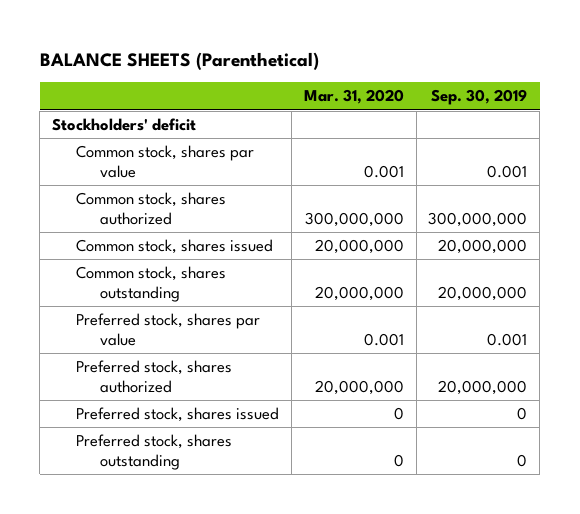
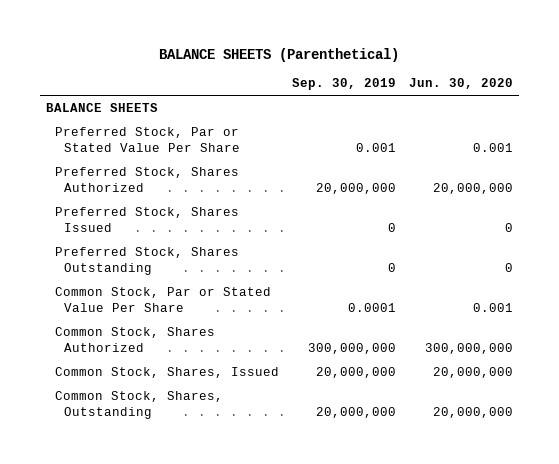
- | Mar. 31, 2020 | Sep. 30, 2019
+ | Sep. 30, 2019 | Jun. 30, 2020
- Stockholders' deficit
- Common stock, shares par value | 0.001 | 0.001
- Common stock, shares authorized | 300,000,000 | 300,000,000
- Common stock, shares issued | 20,000,000 | 20,000,000
- Common stock, shares outstanding | 20,000,000 | 20,000,000
- Preferred stock, shares par value | 0.001 | 0.001
- Preferred stock, shares authorized | 20,000,000 | 20,000,000
- Preferred stock, shares issued | 0 | 0
- Preferred stock, shares outstanding | 0 | 0
+ BALANCE SHEETS
+ Preferred Stock, Par or Stated Value Per Share | 0.001 | 0.001
+ Preferred Stock, Shares Authorized | 20,000,000 | 20,000,000
+ Preferred Stock, Shares Issued | 0 | 0
+ Preferred Stock, Shares Outstanding | 0 | 0
+ Common Stock, Par or Stated Value Per Share | 0.0001 | 0.001
+ Common Stock, Shares Authorized | 300,000,000 | 300,000,000
+ Common Stock, Shares, Issued | 20,000,000 | 20,000,000
+ Common Stock, Shares, Outstanding | 20,000,000 | 20,000,000

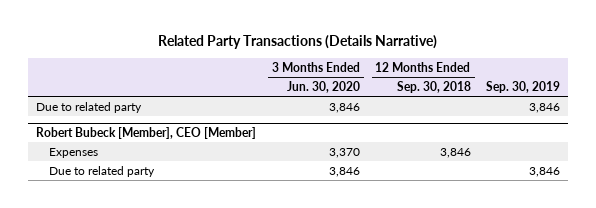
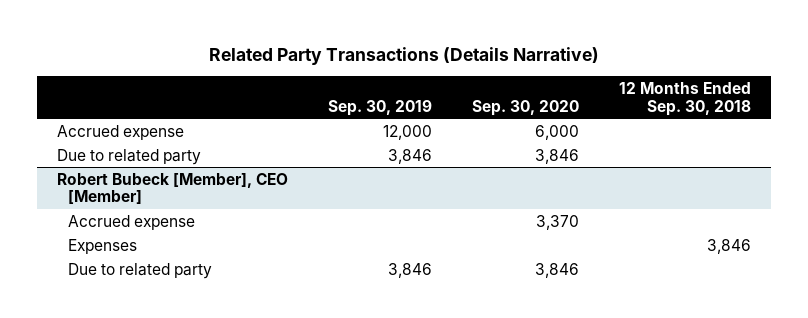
- | 3 Months Ended Jun. 30, 2020 | 12 Months Ended Sep. 30, 2018 | Sep. 30, 2019
+ | Sep. 30, 2019 | Sep. 30, 2020 | 12 Months Ended Sep. 30, 2018
+ Accrued expense | 12,000 | 6,000 |
@ Robert Bubeck [Member], CEO [Member]
+ Accrued expense | | 3,370 |

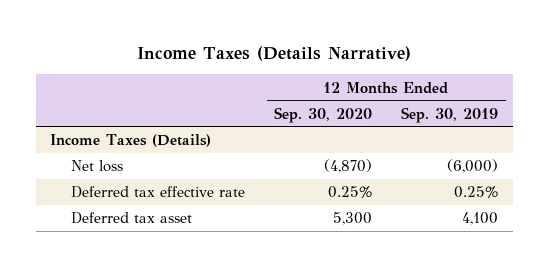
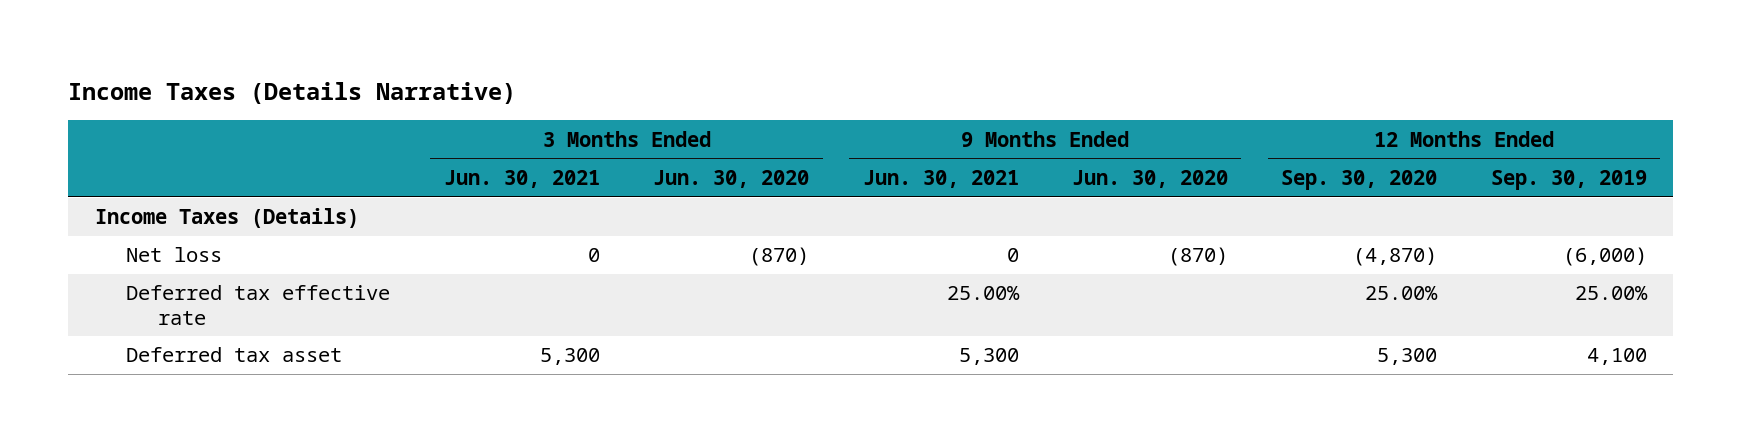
- | 12 Months Ended Sep. 30, 2020 | 12 Months Ended Sep. 30, 2019
+ | 3 Months Ended Jun. 30, 2021 | 3 Months Ended Jun. 30, 2020 | 9 Months Ended Jun. 30, 2021 | 9 Months Ended Jun. 30, 2020 | 12 Months Ended Sep. 30, 2020 | 12 Months Ended Sep. 30, 2019
- Deferred tax effective rate | 0.25% | 0.25%
+ Deferred tax effective rate | | | 25.00% | | 25.00% | 25.00%

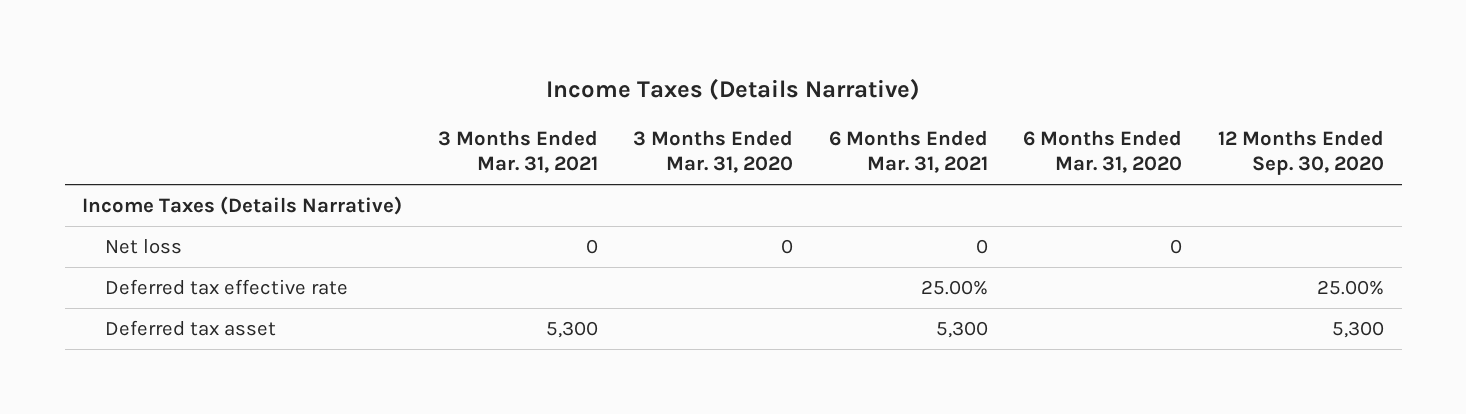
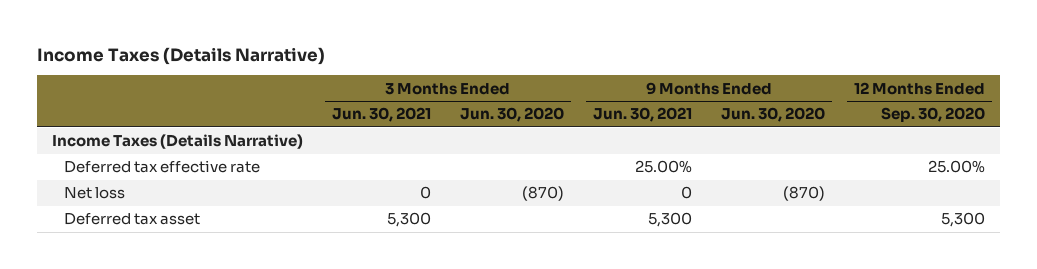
- | 3 Months Ended Mar. 31, 2021 | 3 Months Ended Mar. 31, 2020 | 6 Months Ended Mar. 31, 2021 | 6 Months Ended Mar. 31, 2020 | 12 Months Ended Sep. 30, 2020
+ | 3 Months Ended Jun. 30, 2021 | 3 Months Ended Jun. 30, 2020 | 9 Months Ended Jun. 30, 2021 | 9 Months Ended Jun. 30, 2020 | 12 Months Ended Sep. 30, 2020
moved down: Net loss | 0 | (870) | 0 | (870) |

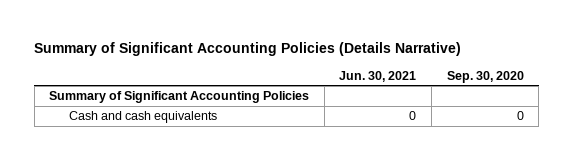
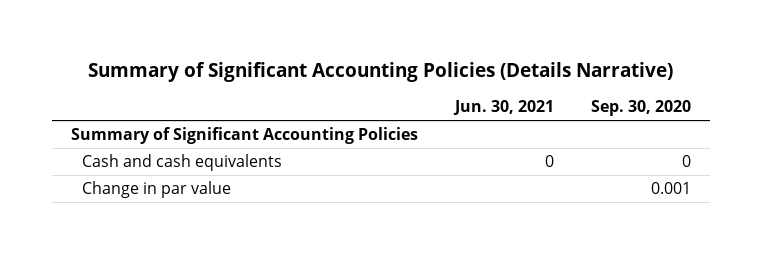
+ Change in par value | | 0.001

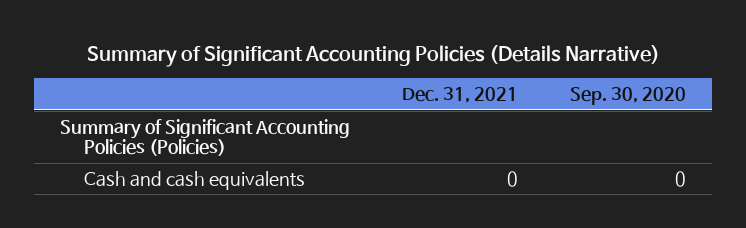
- | Jun. 30, 2021 | Sep. 30, 2020
+ | Dec. 31, 2021 | Sep. 30, 2020
- Summary of Significant Accounting Policies
+ Summary of Significant Accounting Policies (Policies)
- Change in par value | | 0.001

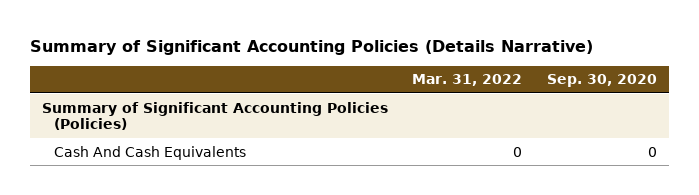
- | Dec. 31, 2021 | Sep. 30, 2020
+ | Mar. 31, 2022 | Sep. 30, 2020
- Cash and cash equivalents | 0 | 0
+ Cash And Cash Equivalents | 0 | 0

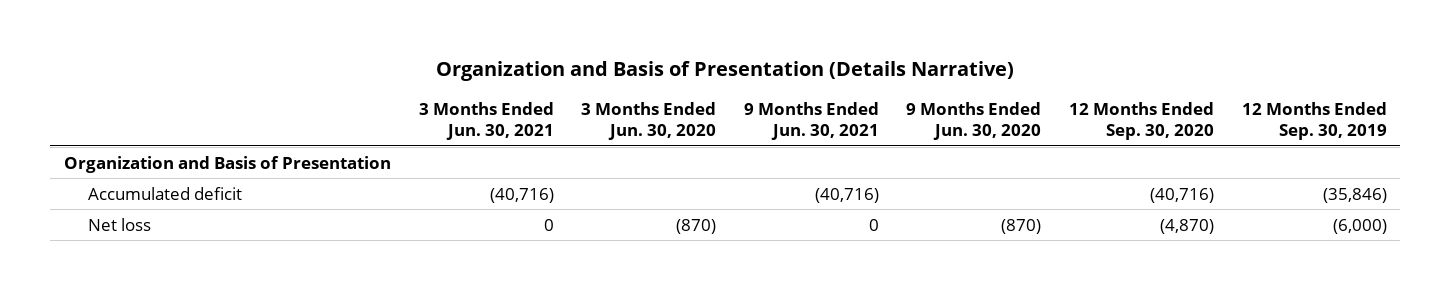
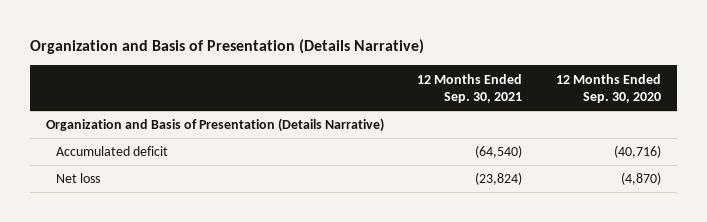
- | 3 Months Ended Jun. 30, 2021 | 3 Months Ended Jun. 30, 2020 | 9 Months Ended Jun. 30, 2021 | 9 Months Ended Jun. 30, 2020 | 12 Months Ended Sep. 30, 2020 | 12 Months Ended Sep. 30, 2019
+ | 12 Months Ended Sep. 30, 2021 | 12 Months Ended Sep. 30, 2020
- Organization and Basis of Presentation
+ Organization and Basis of Presentation (Details Narrative)

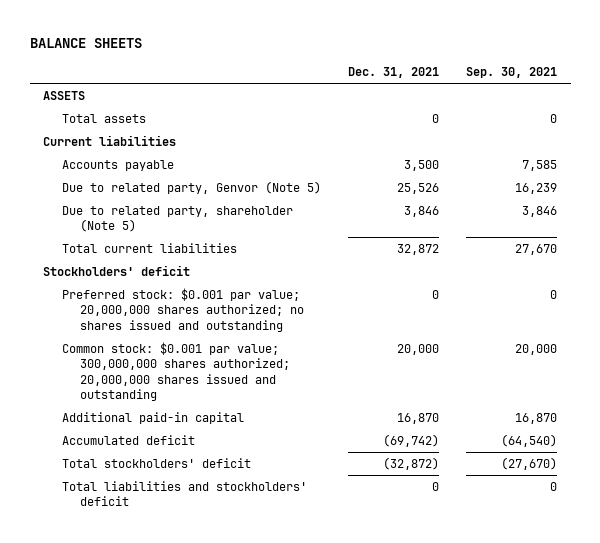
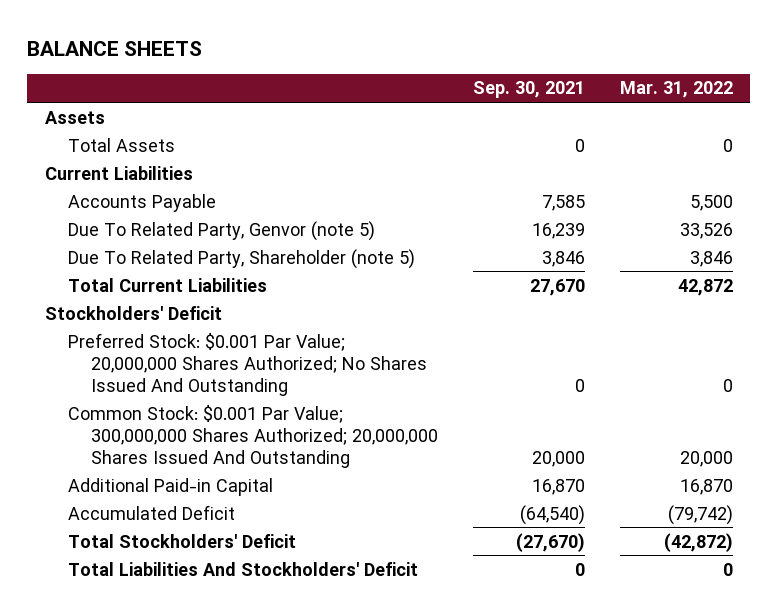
- | Dec. 31, 2021 | Sep. 30, 2021
+ | Sep. 30, 2021 | Mar. 31, 2022
- ASSETS
- Total assets | 0 | 0
- Current liabilities
- Accounts payable | 3,500 | 7,585
- Due to related party, Genvor (Note 5) | 25,526 | 16,239
- Due to related party, shareholder (Note 5) | 3,846 | 3,846
- Total current liabilities | 32,872 | 27,670
- Stockholders' deficit
- Preferred stock: $0.001 par value; 20,000,000 shares authorized; no shares issued and outstanding | 0 | 0
- Common stock: $0.001 par value; 300,000,000 shares authorized; 20,000,000 shares issued and outstanding | 20,000 | 20,000
- Additional paid-in capital | 16,870 | 16,870
- Accumulated deficit | (69,742) | (64,540)
- Total stockholders' deficit | (32,872) | (27,670)
- Total liabilities and stockholders' deficit | 0 | 0
+ Assets
+ Total Assets | 0 | 0
+ Current Liabilities
+ Accounts Payable | 7,585 | 5,500
+ Due To Related Party, Genvor (note 5) | 16,239 | 33,526
+ Due To Related Party, Shareholder (note 5) | 3,846 | 3,846
+ Total Current Liabilities | 27,670 | 42,872
+ Stockholders' Deficit
+ Preferred Stock: $0.001 Par Value; 20,000,000 Shares Authorized; No Shares Issued And Outstanding | 0 | 0
+ Common Stock: $0.001 Par Value; 300,000,000 Shares Authorized; 20,000,000 Shares Issued And Outstanding | 20,000 | 20,000
+ Additional Paid-in Capital | 16,870 | 16,870
+ Accumulated Deficit | (64,540) | (79,742)
+ Total Stockholders' Deficit | (27,670) | (42,872)
+ Total Liabilities And Stockholders' Deficit | 0 | 0

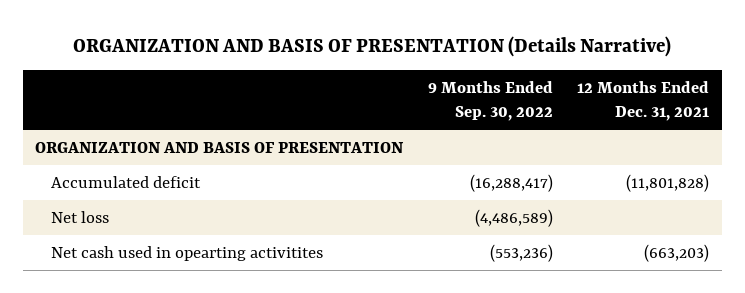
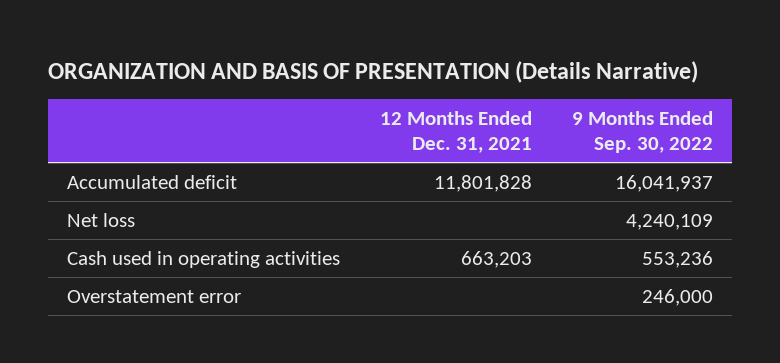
- | 9 Months Ended Sep. 30, 2022 | 12 Months Ended Dec. 31, 2021
+ | 12 Months Ended Dec. 31, 2021 | 9 Months Ended Sep. 30, 2022
- ORGANIZATION AND BASIS OF PRESENTATION
- Accumulated deficit | (16,288,417) | (11,801,828)
- Net loss | (4,486,589) |
- Net cash used in opearting activitites | (553,236) | (663,203)
+ Accumulated deficit | 11,801,828 | 16,041,937
+ Net loss | | 4,240,109
+ Cash used in operating activities | 663,203 | 553,236
+ Overstatement error | | 246,000

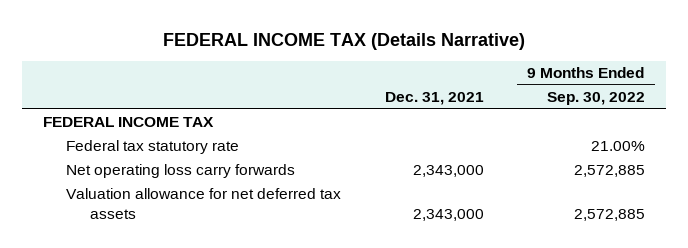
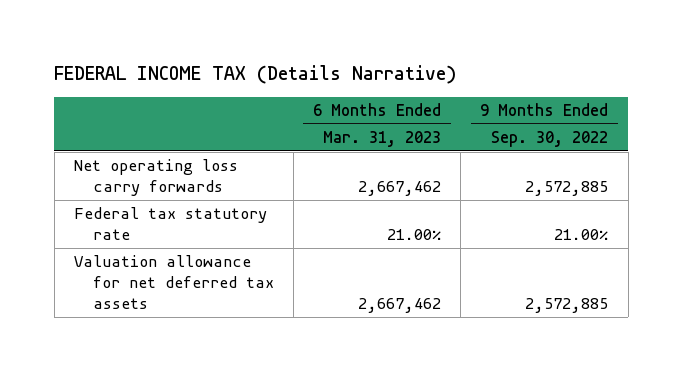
- | Dec. 31, 2021 | 9 Months Ended Sep. 30, 2022
+ | 6 Months Ended Mar. 31, 2023 | 9 Months Ended Sep. 30, 2022
- FEDERAL INCOME TAX
moved down: Federal tax statutory rate | 21.00% | 21.00%

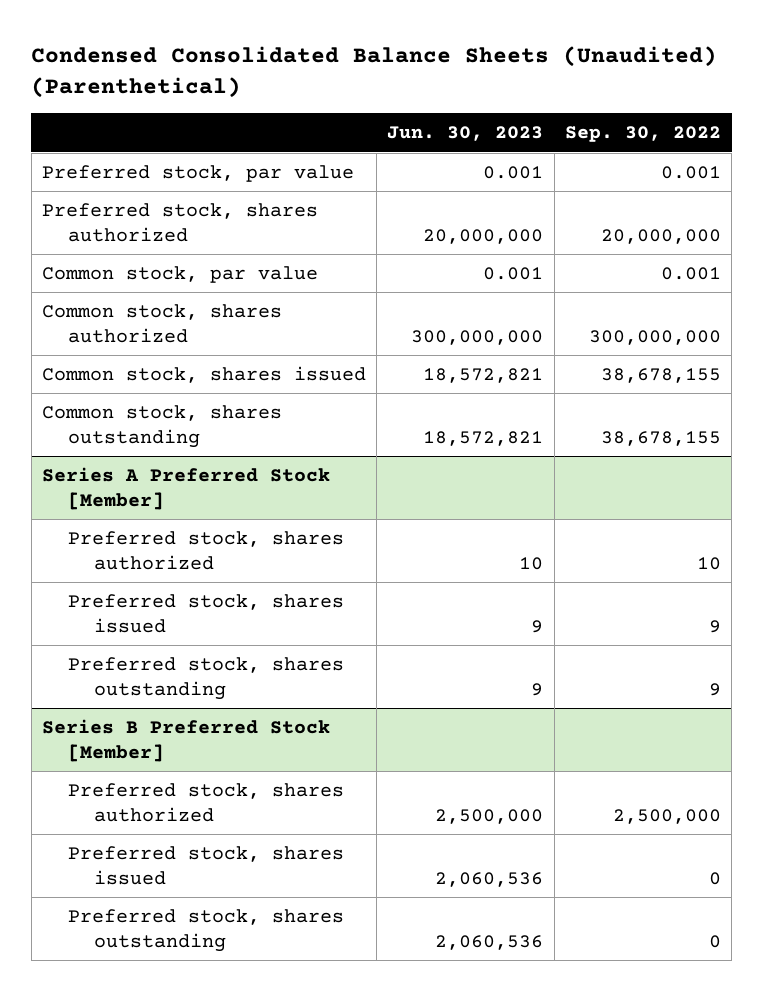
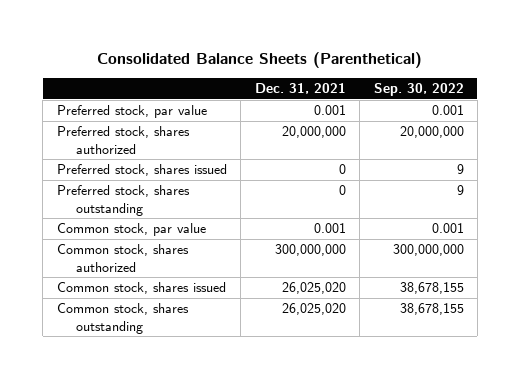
- Condensed Consolidated Balance Sheets (Unaudited) (Parenthetical)
+ Consolidated Balance Sheets (Parenthetical)
- | Jun. 30, 2023 | Sep. 30, 2022
+ | Dec. 31, 2021 | Sep. 30, 2022
+ Preferred stock, shares issued | 0 | 9
+ Preferred stock, shares outstanding | 0 | 9
- Series A Preferred Stock [Member]
- Preferred stock, shares authorized | 10 | 10
- Preferred stock, shares issued | 9 | 9
- Preferred stock, shares outstanding | 9 | 9
- Series B Preferred Stock [Member]
- Preferred stock, shares authorized | 2,500,000 | 2,500,000
- Preferred stock, shares issued | 2,060,536 | 0
- Preferred stock, shares outstanding | 2,060,536 | 0

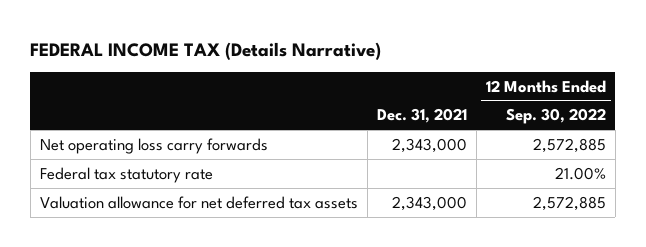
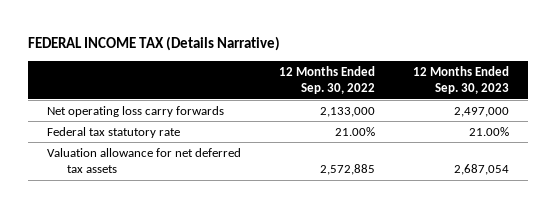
- | Dec. 31, 2021 | 12 Months Ended Sep. 30, 2022
+ | 12 Months Ended Sep. 30, 2022 | 12 Months Ended Sep. 30, 2023
- Net operating loss carry forwards | 2,343,000 | 2,572,885
+ Net operating loss carry forwards | 2,133,000 | 2,497,000

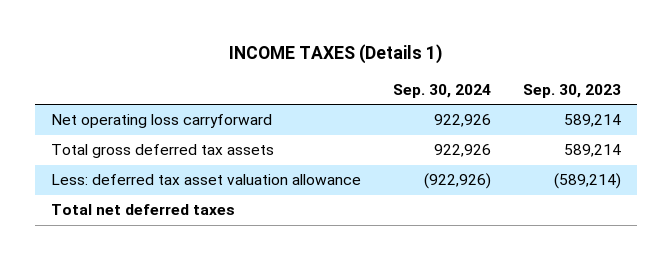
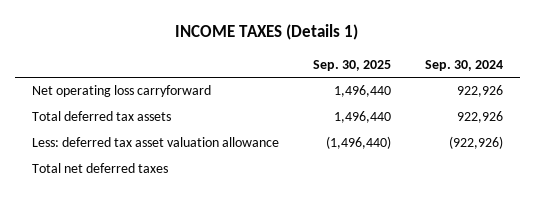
- | Sep. 30, 2024 | Sep. 30, 2023
+ | Sep. 30, 2025 | Sep. 30, 2024
- Total gross deferred tax assets | 922,926 | 589,214
+ Total deferred tax assets | 1,496,440 | 922,926

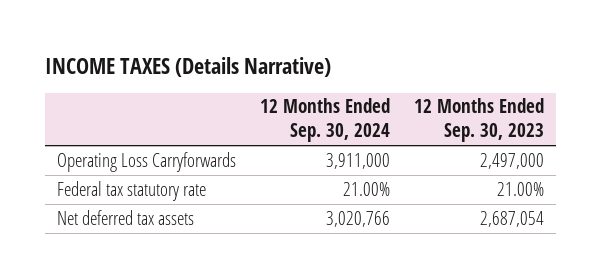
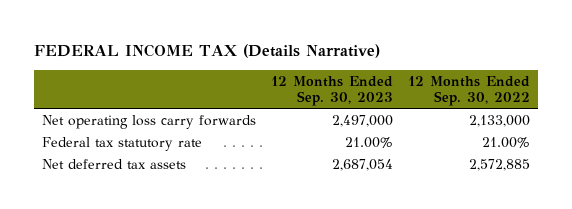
- INCOME TAXES (Details Narrative)
+ FEDERAL INCOME TAX (Details Narrative)
- | 12 Months Ended Sep. 30, 2024 | 12 Months Ended Sep. 30, 2023
+ | 12 Months Ended Sep. 30, 2023 | 12 Months Ended Sep. 30, 2022
- Operating Loss Carryforwards | 3,911,000 | 2,497,000
+ Net operating loss carry forwards | 2,497,000 | 2,133,000

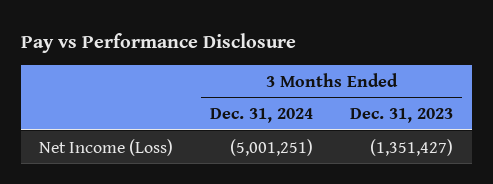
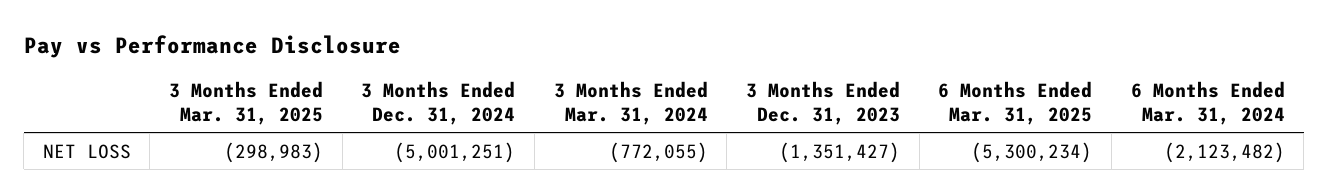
- | 3 Months Ended Dec. 31, 2024 | 3 Months Ended Dec. 31, 2023
+ | 3 Months Ended Mar. 31, 2025 | 3 Months Ended Dec. 31, 2024 | 3 Months Ended Mar. 31, 2024 | 3 Months Ended Dec. 31, 2023 | 6 Months Ended Mar. 31, 2025 | 6 Months Ended Mar. 31, 2024
- Net Income (Loss) | (5,001,251) | (1,351,427)
+ NET LOSS | (298,983) | (5,001,251) | (772,055) | (1,351,427) | (5,300,234) | (2,123,482)

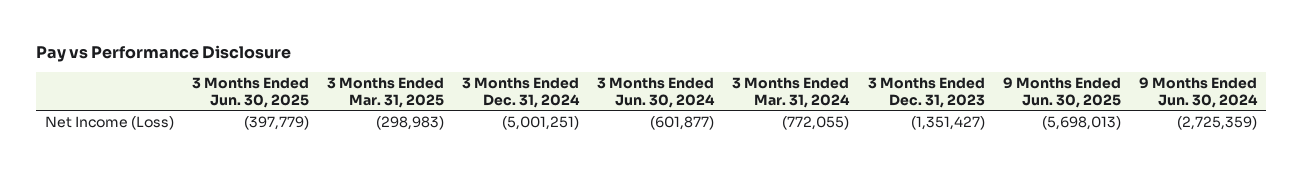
- | 3 Months Ended Mar. 31, 2025 | 3 Months Ended Dec. 31, 2024 | 3 Months Ended Mar. 31, 2024 | 3 Months Ended Dec. 31, 2023 | 6 Months Ended Mar. 31, 2025 | 6 Months Ended Mar. 31, 2024
+ | 3 Months Ended Jun. 30, 2025 | 3 Months Ended Mar. 31, 2025 | 3 Months Ended Dec. 31, 2024 | 3 Months Ended Jun. 30, 2024 | 3 Months Ended Mar. 31, 2024 | 3 Months Ended Dec. 31, 2023 | 9 Months Ended Jun. 30, 2025 | 9 Months Ended Jun. 30, 2024
- NET LOSS | (298,983) | (5,001,251) | (772,055) | (1,351,427) | (5,300,234) | (2,123,482)
+ Net Income (Loss) | (397,779) | (298,983) | (5,001,251) | (601,877) | (772,055) | (1,351,427) | (5,698,013) | (2,725,359)

